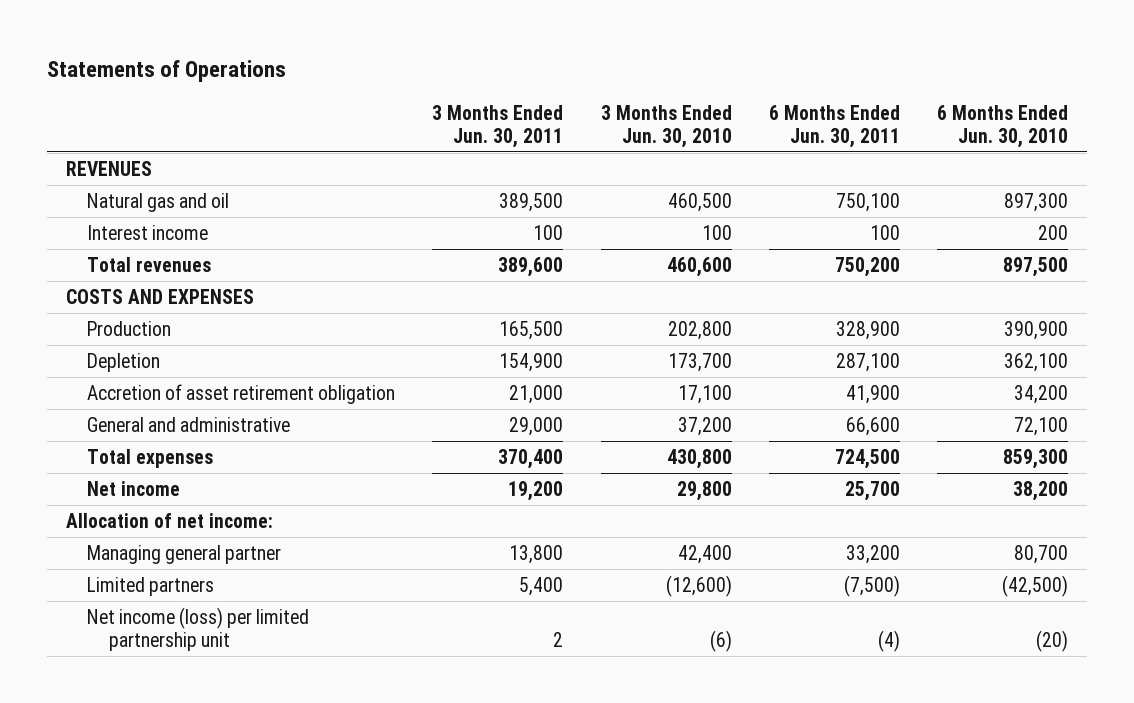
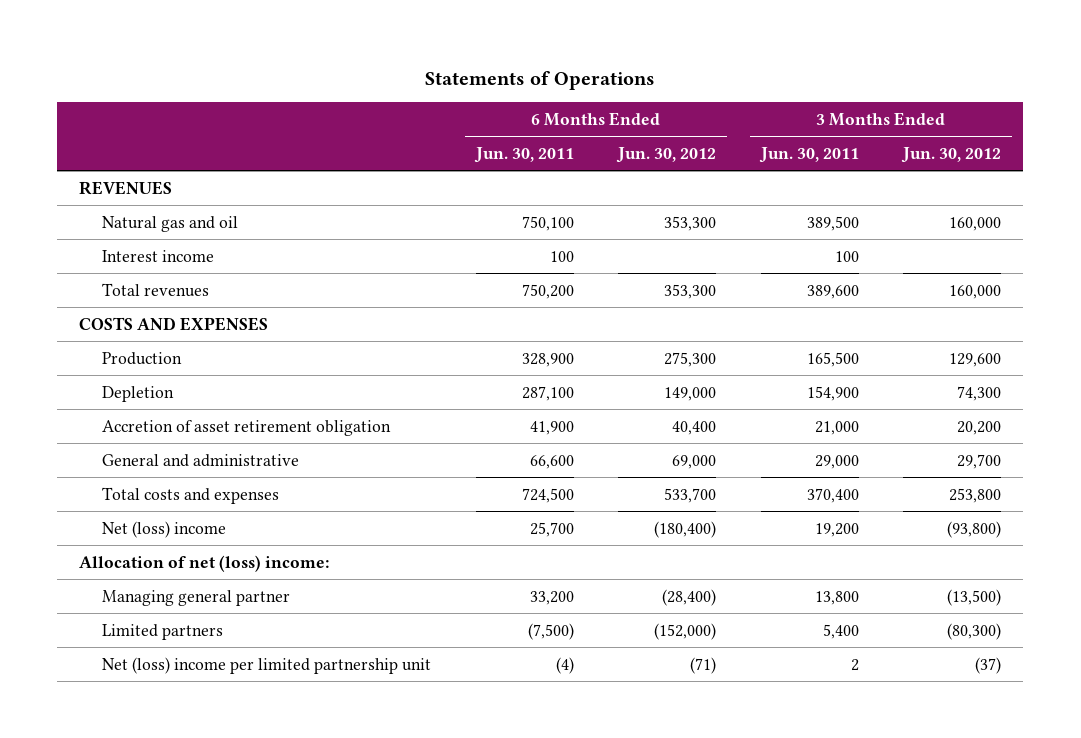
- | 3 Months Ended Jun. 30, 2011 | 3 Months Ended Jun. 30, 2010 | 6 Months Ended Jun. 30, 2011 | 6 Months Ended Jun. 30, 2010
+ | 6 Months Ended Jun. 30, 2011 | 6 Months Ended Jun. 30, 2012 | 3 Months Ended Jun. 30, 2011 | 3 Months Ended Jun. 30, 2012
- Total expenses | 370,400 | 430,800 | 724,500 | 859,300
- Net income | 19,200 | 29,800 | 25,700 | 38,200
- Allocation of net income:
+ Total costs and expenses | 724,500 | 533,700 | 370,400 | 253,800
+ Net (loss) income | 25,700 | (180,400) | 19,200 | (93,800)
+ Allocation of net (loss) income:
- Net income (loss) per limited partnership unit | 2 | (6) | (4) | (20)
+ Net (loss) income per limited partnership unit | (4) | (71) | 2 | (37)

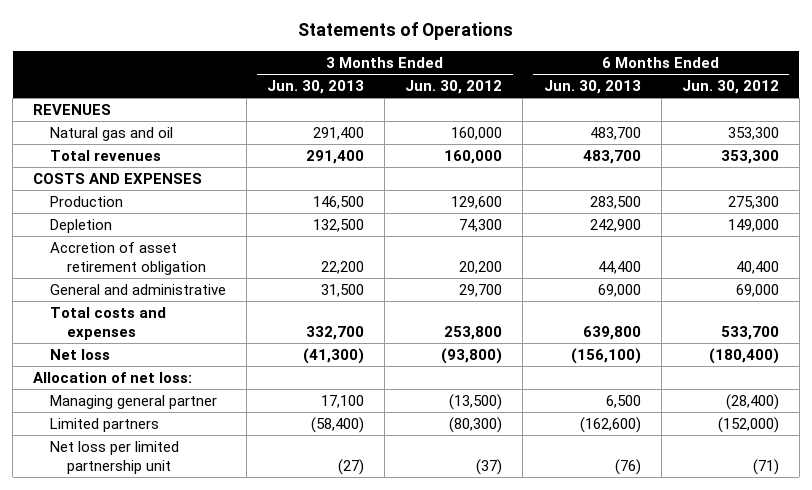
- | 6 Months Ended Jun. 30, 2011 | 6 Months Ended Jun. 30, 2012 | 3 Months Ended Jun. 30, 2011 | 3 Months Ended Jun. 30, 2012
+ | 3 Months Ended Jun. 30, 2013 | 3 Months Ended Jun. 30, 2012 | 6 Months Ended Jun. 30, 2013 | 6 Months Ended Jun. 30, 2012
- Interest income | 100 | | 100 |
- Net (loss) income | 25,700 | (180,400) | 19,200 | (93,800)
- Allocation of net (loss) income:
+ Net loss | (41,300) | (93,800) | (156,100) | (180,400)
+ Allocation of net loss:
- Net (loss) income per limited partnership unit | (4) | (71) | 2 | (37)
+ Net loss per limited partnership unit | (27) | (37) | (76) | (71)

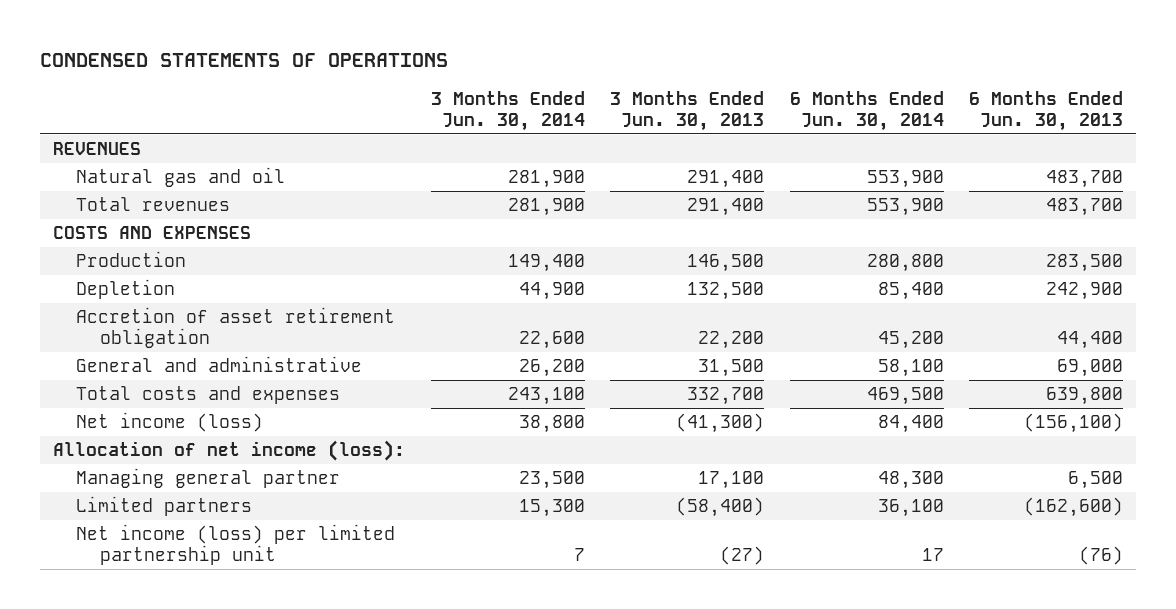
- Statements of Operations
+ CONDENSED STATEMENTS OF OPERATIONS
- | 3 Months Ended Jun. 30, 2013 | 3 Months Ended Jun. 30, 2012 | 6 Months Ended Jun. 30, 2013 | 6 Months Ended Jun. 30, 2012
+ | 3 Months Ended Jun. 30, 2014 | 3 Months Ended Jun. 30, 2013 | 6 Months Ended Jun. 30, 2014 | 6 Months Ended Jun. 30, 2013
- Net loss | (41,300) | (93,800) | (156,100) | (180,400)
- Allocation of net loss:
+ Net income (loss) | 38,800 | (41,300) | 84,400 | (156,100)
+ Allocation of net income (loss):
- Net loss per limited partnership unit | (27) | (37) | (76) | (71)
+ Net income (loss) per limited partnership unit | 7 | (27) | 17 | (76)

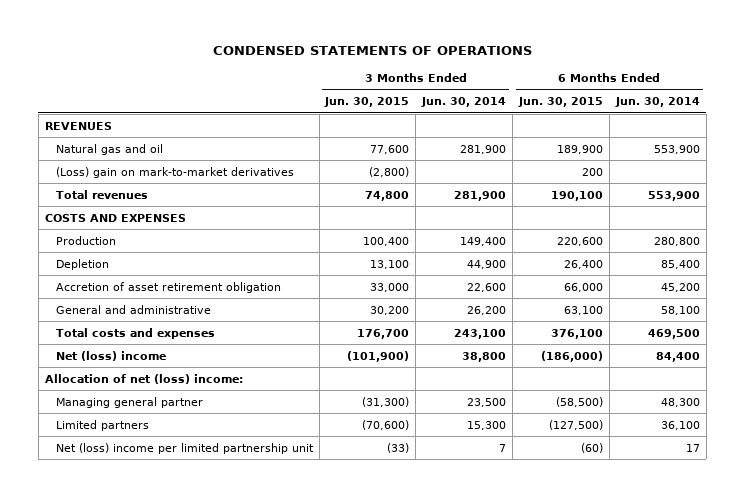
- | 3 Months Ended Jun. 30, 2014 | 3 Months Ended Jun. 30, 2013 | 6 Months Ended Jun. 30, 2014 | 6 Months Ended Jun. 30, 2013
+ | 3 Months Ended Jun. 30, 2015 | 3 Months Ended Jun. 30, 2014 | 6 Months Ended Jun. 30, 2015 | 6 Months Ended Jun. 30, 2014
+ (Loss) gain on mark-to-market derivatives | (2,800) | | 200 |
- Net income (loss) | 38,800 | (41,300) | 84,400 | (156,100)
- Allocation of net income (loss):
+ Net (loss) income | (101,900) | 38,800 | (186,000) | 84,400
+ Allocation of net (loss) income:
- Net income (loss) per limited partnership unit | 7 | (27) | 17 | (76)
+ Net (loss) income per limited partnership unit | (33) | 7 | (60) | 17

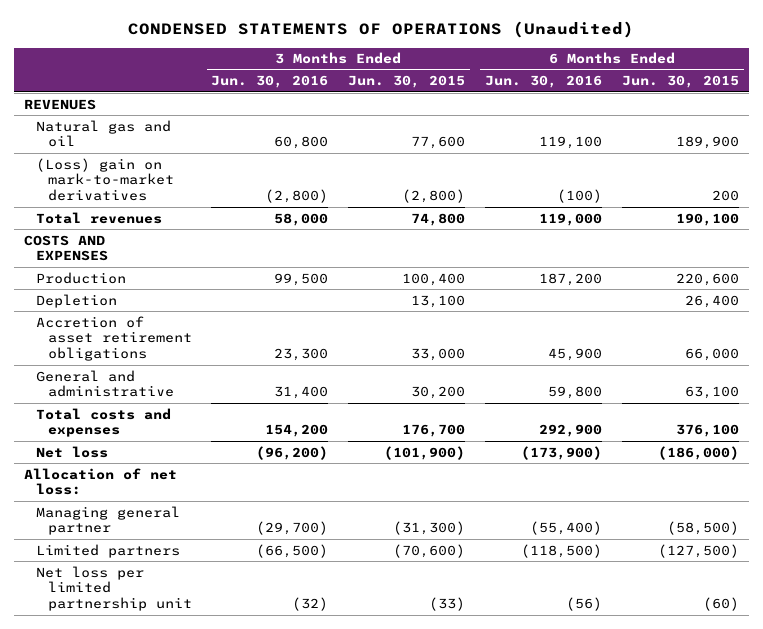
- CONDENSED STATEMENTS OF OPERATIONS
+ CONDENSED STATEMENTS OF OPERATIONS (Unaudited)
- | 3 Months Ended Jun. 30, 2015 | 3 Months Ended Jun. 30, 2014 | 6 Months Ended Jun. 30, 2015 | 6 Months Ended Jun. 30, 2014
+ | 3 Months Ended Jun. 30, 2016 | 3 Months Ended Jun. 30, 2015 | 6 Months Ended Jun. 30, 2016 | 6 Months Ended Jun. 30, 2015
- Accretion of asset retirement obligation | 33,000 | 22,600 | 66,000 | 45,200
+ Accretion of asset retirement obligations | 23,300 | 33,000 | 45,900 | 66,000
- Net (loss) income | (101,900) | 38,800 | (186,000) | 84,400
- Allocation of net (loss) income:
+ Net loss | (96,200) | (101,900) | (173,900) | (186,000)
+ Allocation of net loss:
- Net (loss) income per limited partnership unit | (33) | 7 | (60) | 17
+ Net loss per limited partnership unit | (32) | (33) | (56) | (60)

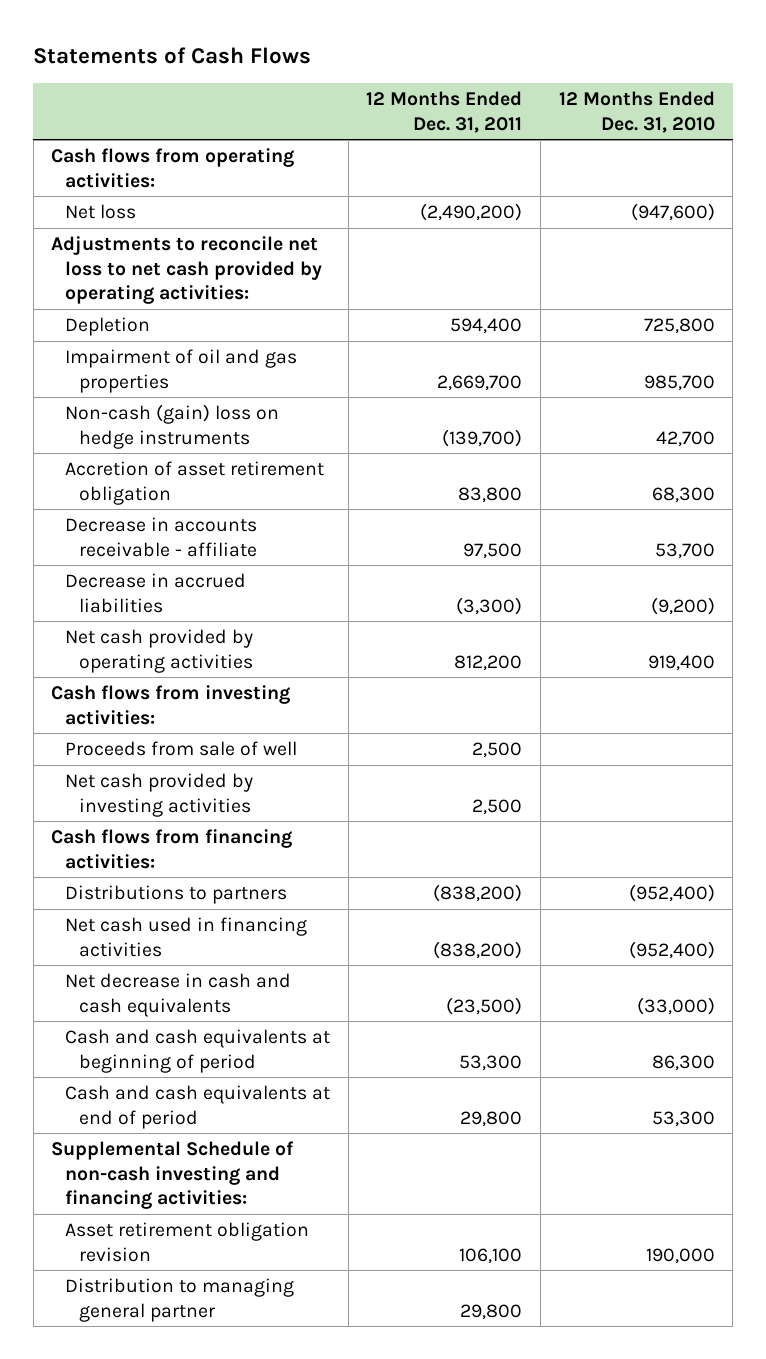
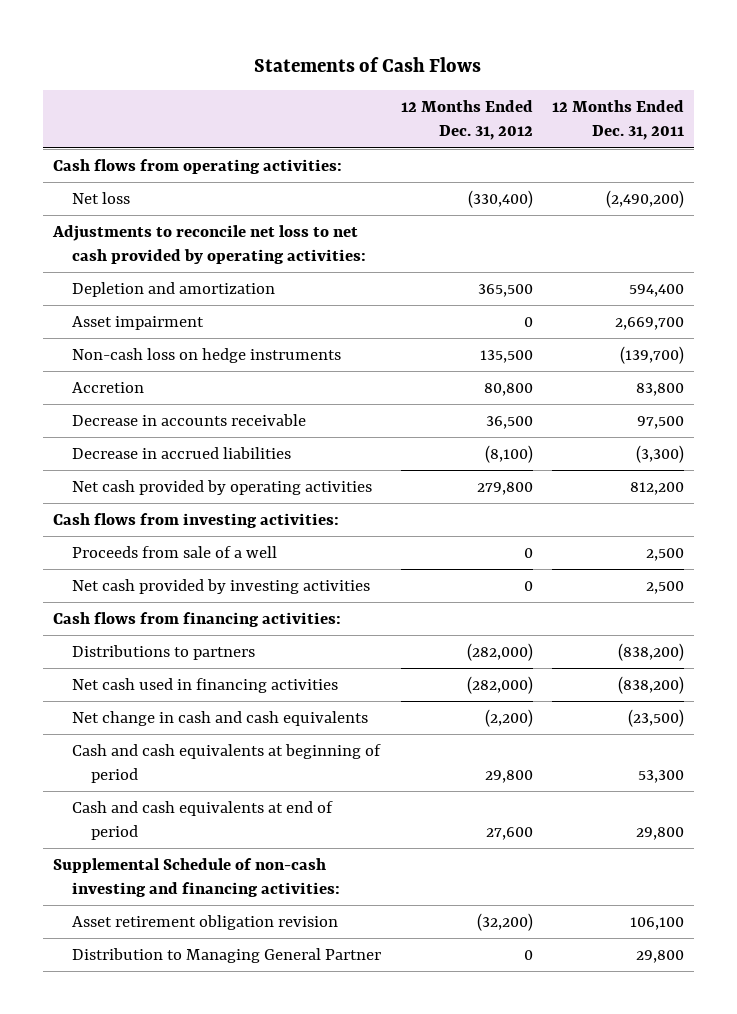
- | 12 Months Ended Dec. 31, 2011 | 12 Months Ended Dec. 31, 2010
+ | 12 Months Ended Dec. 31, 2012 | 12 Months Ended Dec. 31, 2011
- Depletion | 594,400 | 725,800
- Impairment of oil and gas properties | 2,669,700 | 985,700
- Non-cash (gain) loss on hedge instruments | (139,700) | 42,700
- Accretion of asset retirement obligation | 83,800 | 68,300
- Decrease in accounts receivable - affiliate | 97,500 | 53,700
+ Depletion and amortization | 365,500 | 594,400
+ Asset impairment | 0 | 2,669,700
+ Non-cash loss on hedge instruments | 135,500 | (139,700)
+ Accretion | 80,800 | 83,800
+ Decrease in accounts receivable | 36,500 | 97,500
- Proceeds from sale of well | 2,500 |
+ Proceeds from sale of a well | 0 | 2,500
- Net decrease in cash and cash equivalents | (23,500) | (33,000)
+ Net change in cash and cash equivalents | (2,200) | (23,500)
- Distribution to managing general partner | 29,800 |
+ Distribution to Managing General Partner | 0 | 29,800

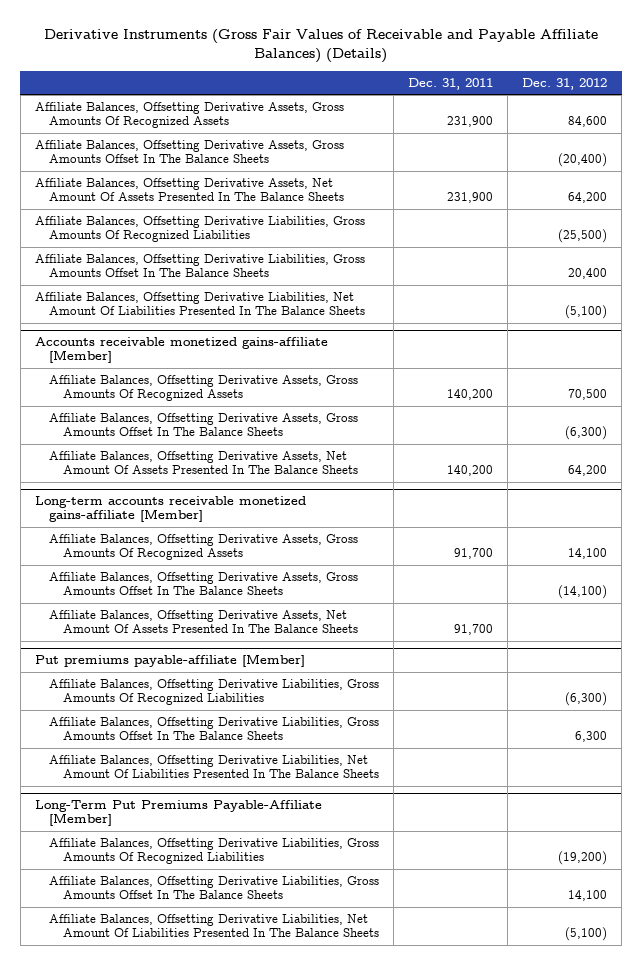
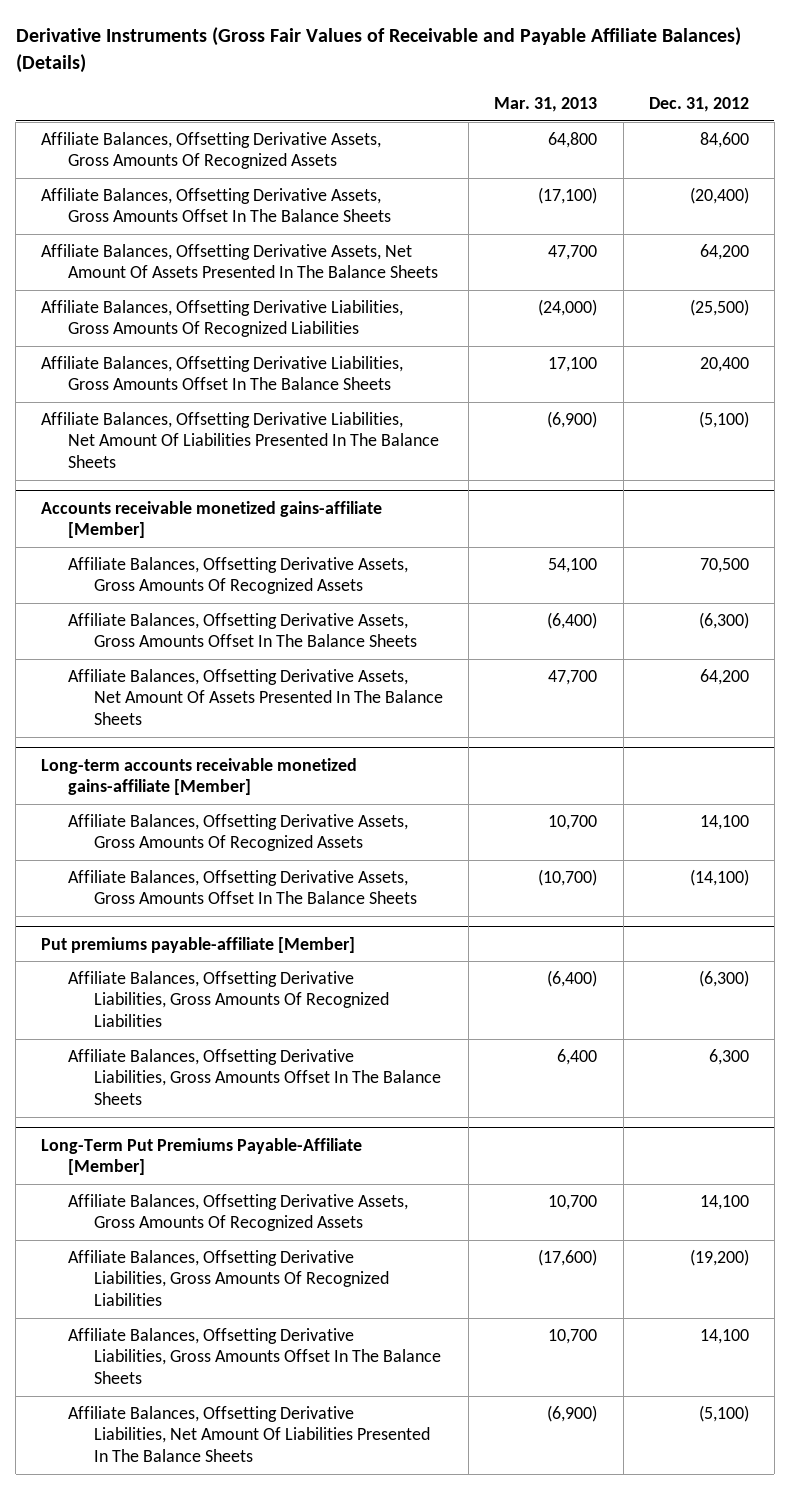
- | Dec. 31, 2011 | Dec. 31, 2012
+ | Mar. 31, 2013 | Dec. 31, 2012
@ Long-term accounts receivable monetized gains-affiliate [Member]
- Affiliate Balances, Offsetting Derivative Assets, Net Amount Of Assets Presented In The Balance Sheets | 91,700 |
@ Put premiums payable-affiliate [Member]
- Affiliate Balances, Offsetting Derivative Liabilities, Net Amount Of Liabilities Presented In The Balance Sheets
@ Long-Term Put Premiums Payable-Affiliate [Member]
+ Affiliate Balances, Offsetting Derivative Assets, Gross Amounts Of Recognized Assets | 10,700 | 14,100

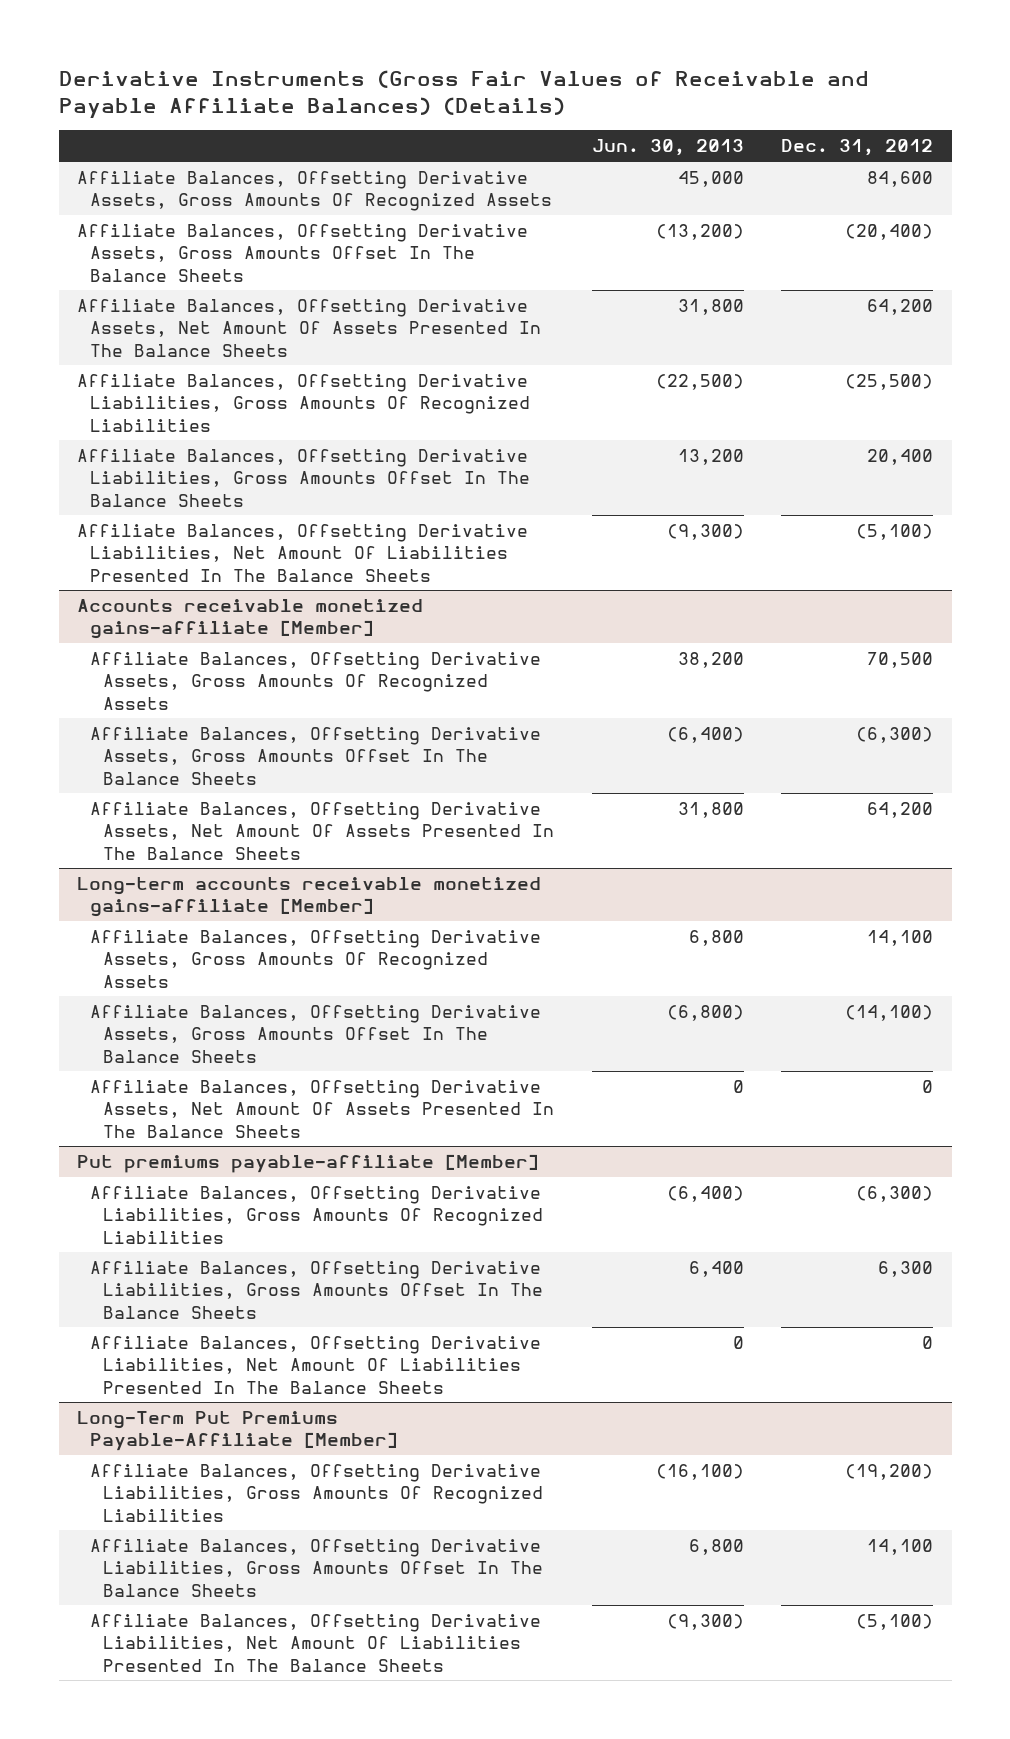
- | Mar. 31, 2013 | Dec. 31, 2012
+ | Jun. 30, 2013 | Dec. 31, 2012
@ Long-term accounts receivable monetized gains-affiliate [Member]
+ Affiliate Balances, Offsetting Derivative Assets, Net Amount Of Assets Presented In The Balance Sheets | 0 | 0
@ Put premiums payable-affiliate [Member]
+ Affiliate Balances, Offsetting Derivative Liabilities, Net Amount Of Liabilities Presented In The Balance Sheets | 0 | 0
@ Long-Term Put Premiums Payable-Affiliate [Member]
- Affiliate Balances, Offsetting Derivative Assets, Gross Amounts Of Recognized Assets | 10,700 | 14,100

